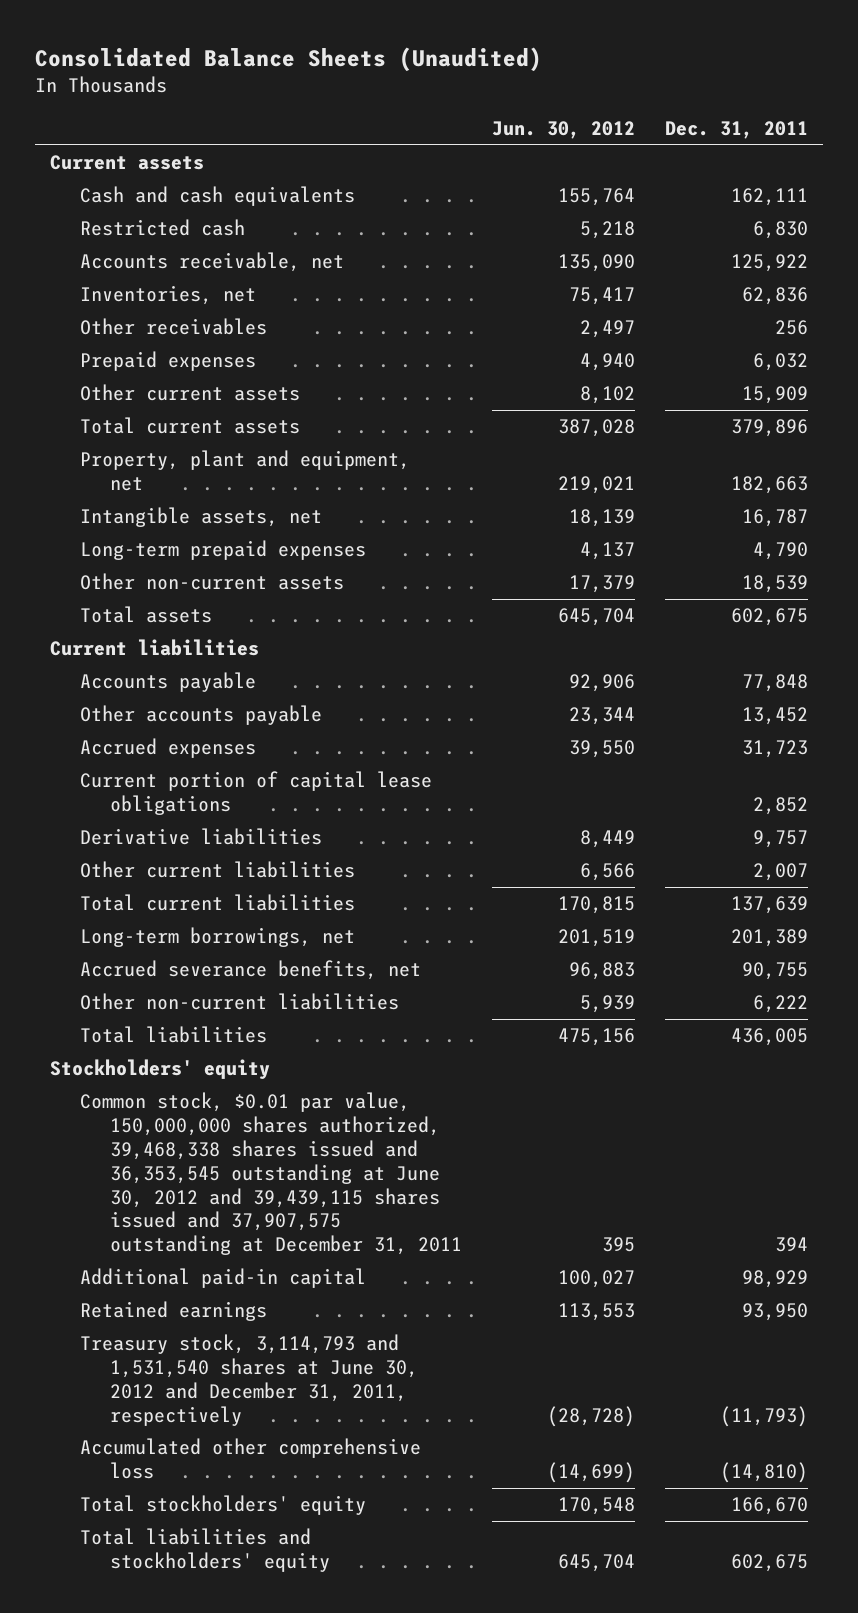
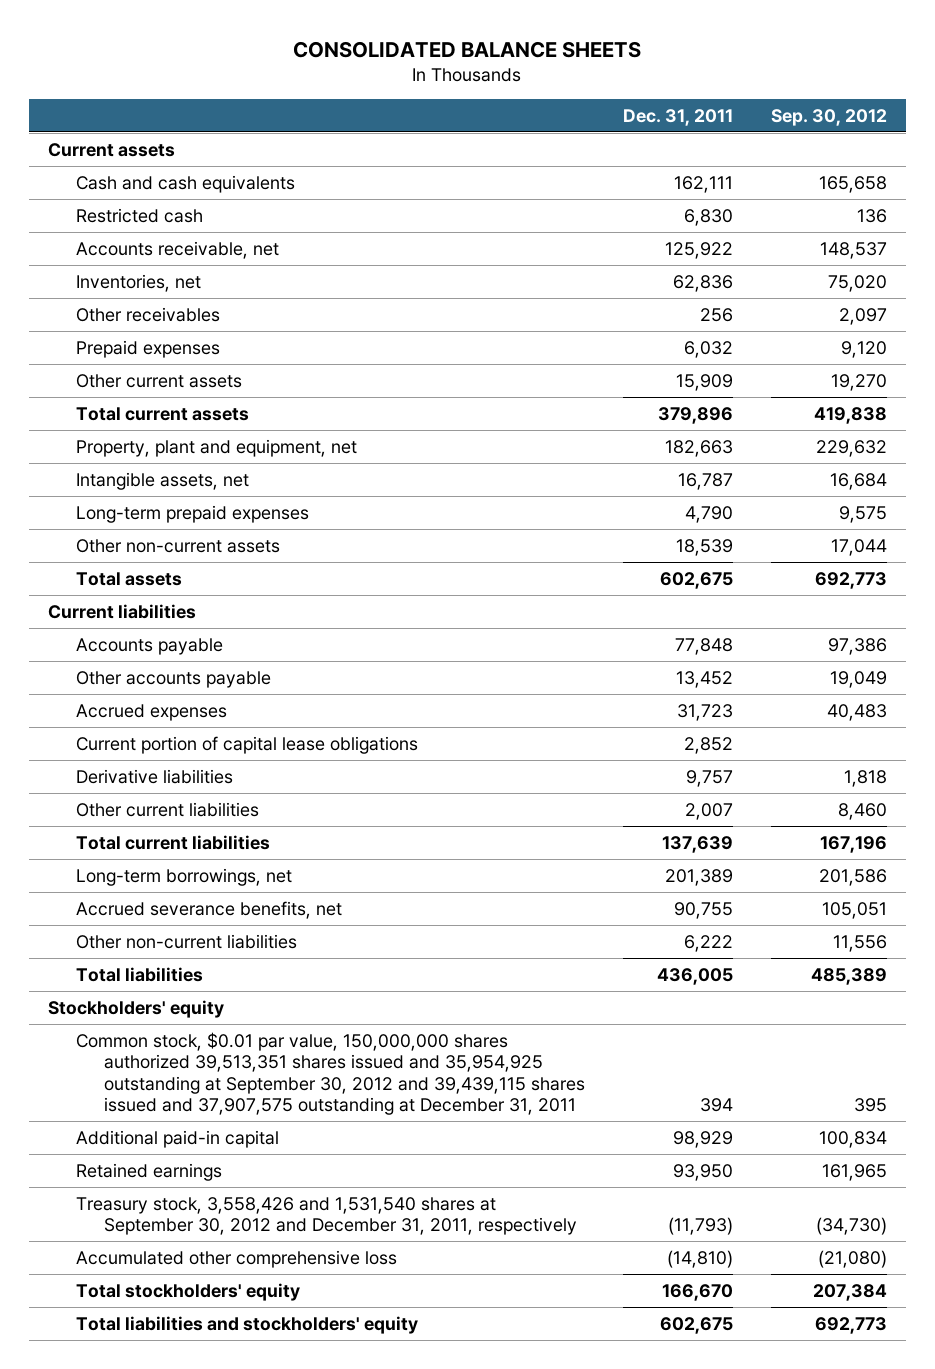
- Consolidated Balance Sheets (Unaudited)
+ CONSOLIDATED BALANCE SHEETS
- | Jun. 30, 2012 | Dec. 31, 2011
+ | Dec. 31, 2011 | Sep. 30, 2012
- Common stock, $0.01 par value, 150,000,000 shares authorized, 39,468,338 shares issued and 36,353,545 outstanding at June 30, 2012 and 39,439,115 shares issued and 37,907,575 outstanding at December 31, 2011 | 395 | 394
+ Common stock, $0.01 par value, 150,000,000 shares authorized 39,513,351 shares issued and 35,954,925 outstanding at September 30, 2012 and 39,439,115 shares issued and 37,907,575 outstanding at December 31, 2011 | 394 | 395
- Treasury stock, 3,114,793 and 1,531,540 shares at June 30, 2012 and December 31, 2011, respectively | (28,728) | (11,793)
+ Treasury stock, 3,558,426 and 1,531,540 shares at September 30, 2012 and December 31, 2011, respectively | (11,793) | (34,730)

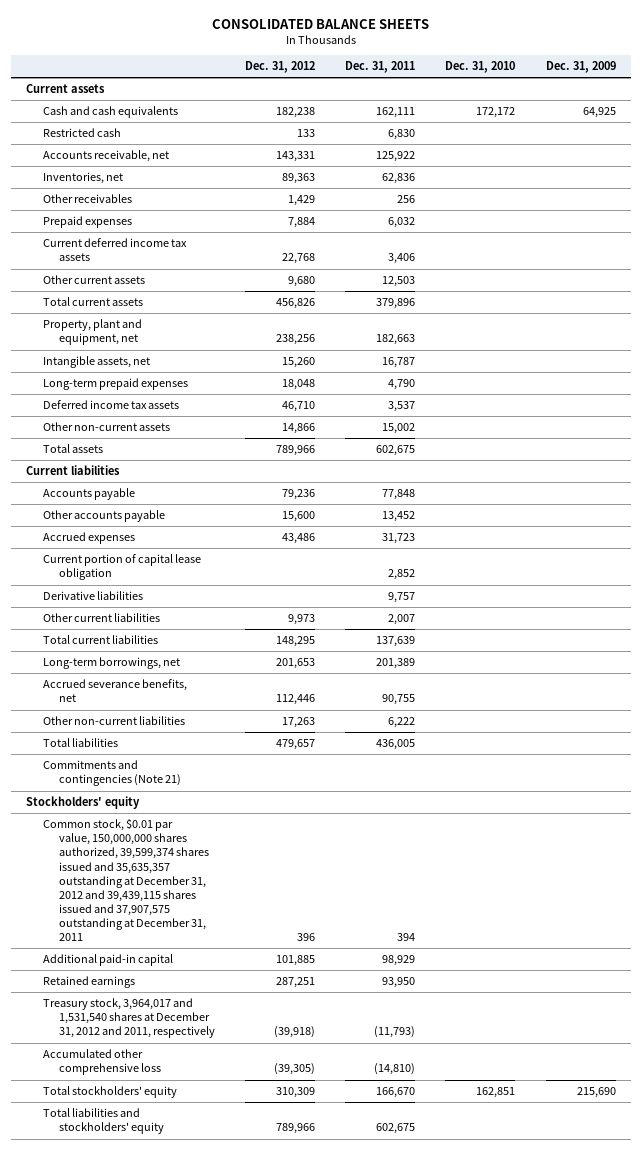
- | Dec. 31, 2011 | Sep. 30, 2012
+ | Dec. 31, 2012 | Dec. 31, 2011 | Dec. 31, 2010 | Dec. 31, 2009
- Other current assets | 15,909 | 19,270
+ Current deferred income tax assets | 22,768 | 3,406 | |
+ Other current assets | 9,680 | 12,503 | |
- Other non-current assets | 18,539 | 17,044
+ Deferred income tax assets | 46,710 | 3,537 | |
+ Other non-current assets | 14,866 | 15,002 | |
- Current portion of capital lease obligations | 2,852 |
+ Current portion of capital lease obligation | | 2,852 | |
+ Commitments and contingencies (Note 21)
- Common stock, $0.01 par value, 150,000,000 shares authorized 39,513,351 shares issued and 35,954,925 outstanding at September 30, 2012 and 39,439,115 shares issued and 37,907,575 outstanding at December 31, 2011 | 394 | 395
+ Common stock, $0.01 par value, 150,000,000 shares authorized, 39,599,374 shares issued and 35,635,357 outstanding at December 31, 2012 and 39,439,115 shares issued and 37,907,575 outstanding at December 31, 2011 | 396 | 394 | |
- Treasury stock, 3,558,426 and 1,531,540 shares at September 30, 2012 and December 31, 2011, respectively | (11,793) | (34,730)
+ Treasury stock, 3,964,017 and 1,531,540 shares at December 31, 2012 and 2011, respectively | (39,918) | (11,793) | |

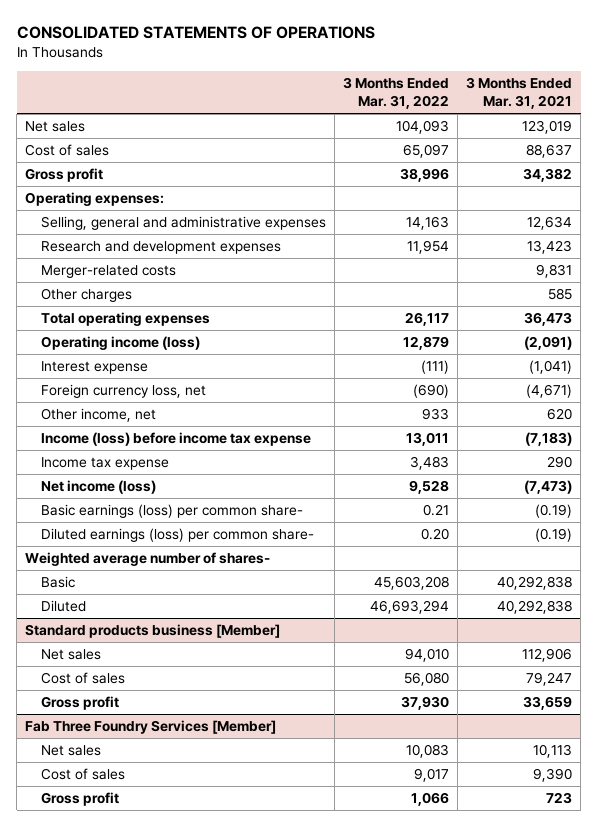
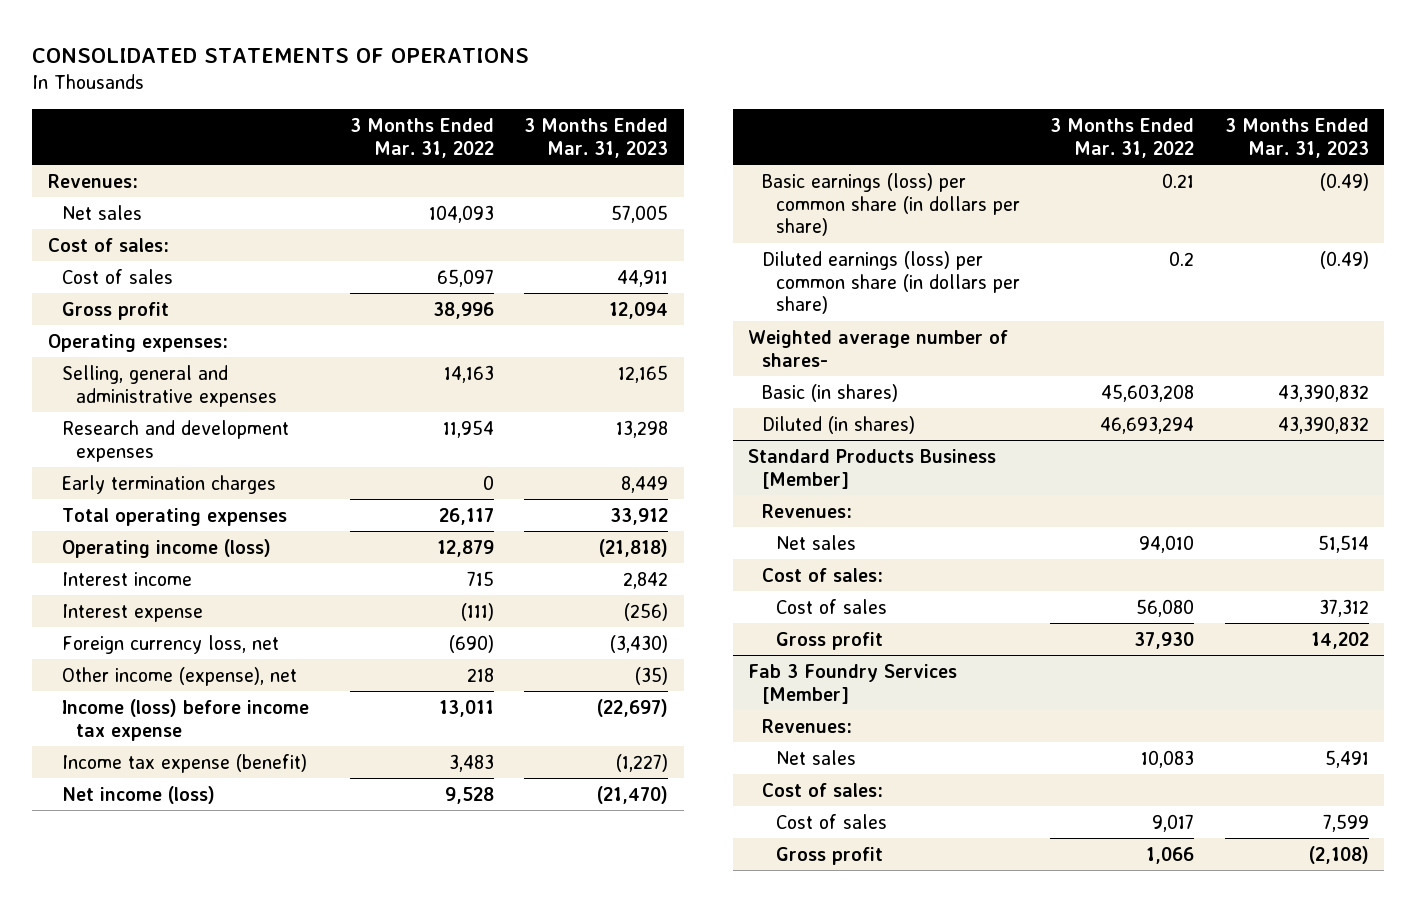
- | 3 Months Ended Mar. 31, 2022 | 3 Months Ended Mar. 31, 2021
+ | 3 Months Ended Mar. 31, 2022 | 3 Months Ended Mar. 31, 2023
+ Revenues:
+ Cost of sales:
- Merger-related costs | | 9,831
- Other charges | | 585
+ Early termination charges | 0 | 8,449
+ Interest income | 715 | 2,842
- Other income, net | 933 | 620
+ Other income (expense), net | 218 | (35)
- Income tax expense | 3,483 | 290
+ Income tax expense (benefit) | 3,483 | (1,227)
- Basic earnings (loss) per common share- | 0.21 | (0.19)
- Diluted earnings (loss) per common share- | 0.20 | (0.19)
+ Basic earnings (loss) per common share (in dollars per share) | 0.21 | (0.49)
+ Diluted earnings (loss) per common share (in dollars per share) | 0.2 | (0.49)
- Basic | 45,603,208 | 40,292,838
- Diluted | 46,693,294 | 40,292,838
- Standard products business [Member]
+ Basic (in shares) | 45,603,208 | 43,390,832
+ Diluted (in shares) | 46,693,294 | 43,390,832
+ Standard Products Business [Member]
+ Revenues:
+ Cost of sales:
- Fab Three Foundry Services [Member]
+ Fab 3 Foundry Services [Member]
+ Revenues:
+ Cost of sales:

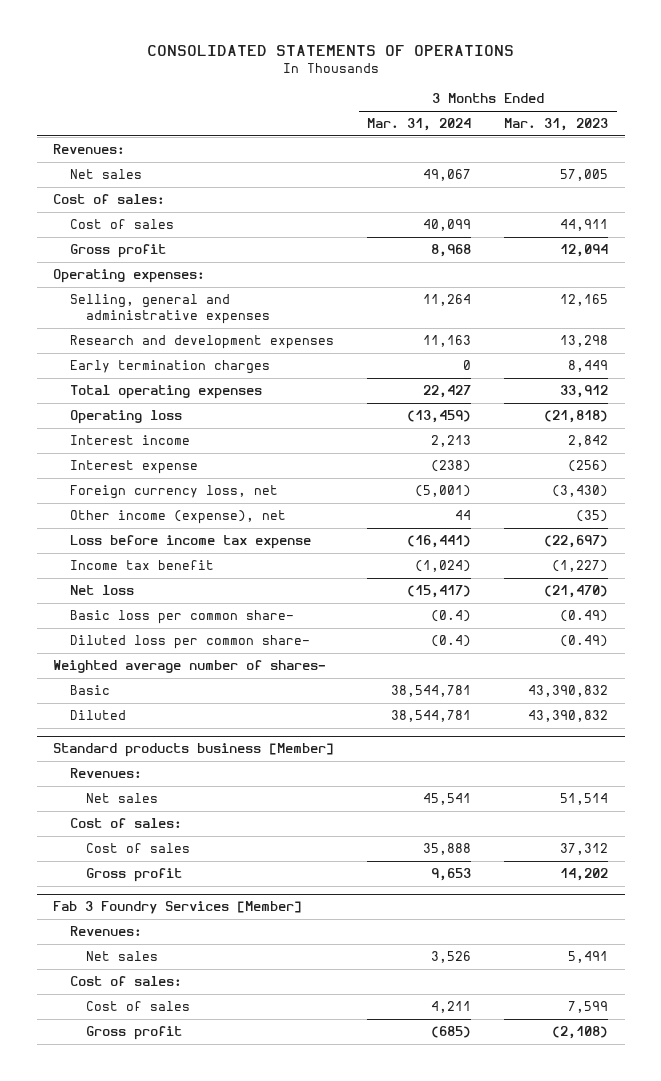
- | 3 Months Ended Mar. 31, 2022 | 3 Months Ended Mar. 31, 2023
+ | 3 Months Ended Mar. 31, 2024 | 3 Months Ended Mar. 31, 2023
- Operating income (loss) | 12,879 | (21,818)
+ Operating loss | (13,459) | (21,818)
- Income (loss) before income tax expense | 13,011 | (22,697)
- Income tax expense (benefit) | 3,483 | (1,227)
- Net income (loss) | 9,528 | (21,470)
- Basic earnings (loss) per common share (in dollars per share) | 0.21 | (0.49)
- Diluted earnings (loss) per common share (in dollars per share) | 0.2 | (0.49)
+ Loss before income tax expense | (16,441) | (22,697)
+ Income tax benefit | (1,024) | (1,227)
+ Net loss | (15,417) | (21,470)
+ Basic loss per common share- | (0.4) | (0.49)
+ Diluted loss per common share- | (0.4) | (0.49)
- Basic (in shares) | 45,603,208 | 43,390,832
- Diluted (in shares) | 46,693,294 | 43,390,832
- Standard Products Business [Member]
+ Basic | 38,544,781 | 43,390,832
+ Diluted | 38,544,781 | 43,390,832
+ Standard products business [Member]

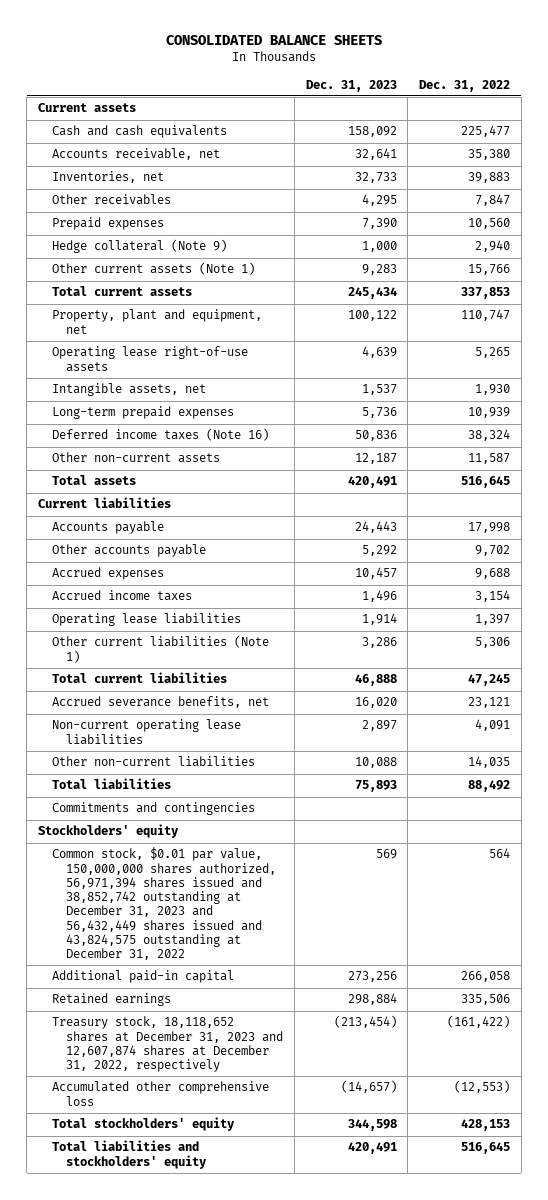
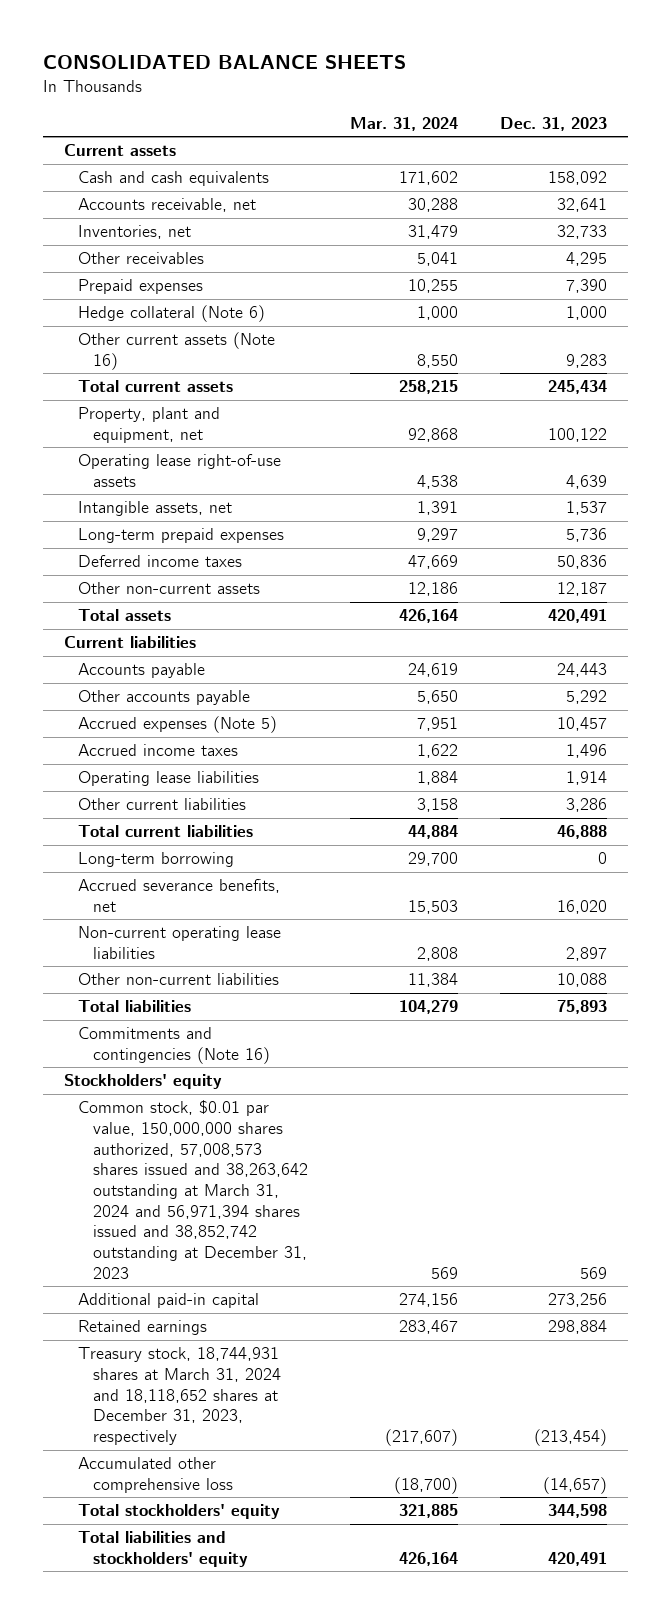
- | Dec. 31, 2023 | Dec. 31, 2022
+ | Mar. 31, 2024 | Dec. 31, 2023
- Hedge collateral (Note 9) | 1,000 | 2,940
- Other current assets (Note 1) | 9,283 | 15,766
+ Hedge collateral (Note 6) | 1,000 | 1,000
+ Other current assets (Note 16) | 8,550 | 9,283
- Deferred income taxes (Note 16) | 50,836 | 38,324
+ Deferred income taxes | 47,669 | 50,836
- Accrued expenses | 10,457 | 9,688
+ Accrued expenses (Note 5) | 7,951 | 10,457
- Other current liabilities (Note 1) | 3,286 | 5,306
+ Other current liabilities | 3,158 | 3,286
+ Long-term borrowing | 29,700 | 0
- Commitments and contingencies
+ Commitments and contingencies (Note 16)
- Common stock, $0.01 par value, 150,000,000 shares authorized, 56,971,394 shares issued and 38,852,742 outstanding at December 31, 2023 and 56,432,449 shares issued and 43,824,575 outstanding at December 31, 2022 | 569 | 564
+ Common stock, $0.01 par value, 150,000,000 shares authorized, 57,008,573 shares issued and 38,263,642 outstanding at March 31, 2024 and 56,971,394 shares issued and 38,852,742 outstanding at December 31, 2023 | 569 | 569
- Treasury stock, 18,118,652 shares at December 31, 2023 and 12,607,874 shares at December 31, 2022, respectively | (213,454) | (161,422)
+ Treasury stock, 18,744,931 shares at March 31, 2024 and 18,118,652 shares at December 31, 2023, respectively | (217,607) | (213,454)

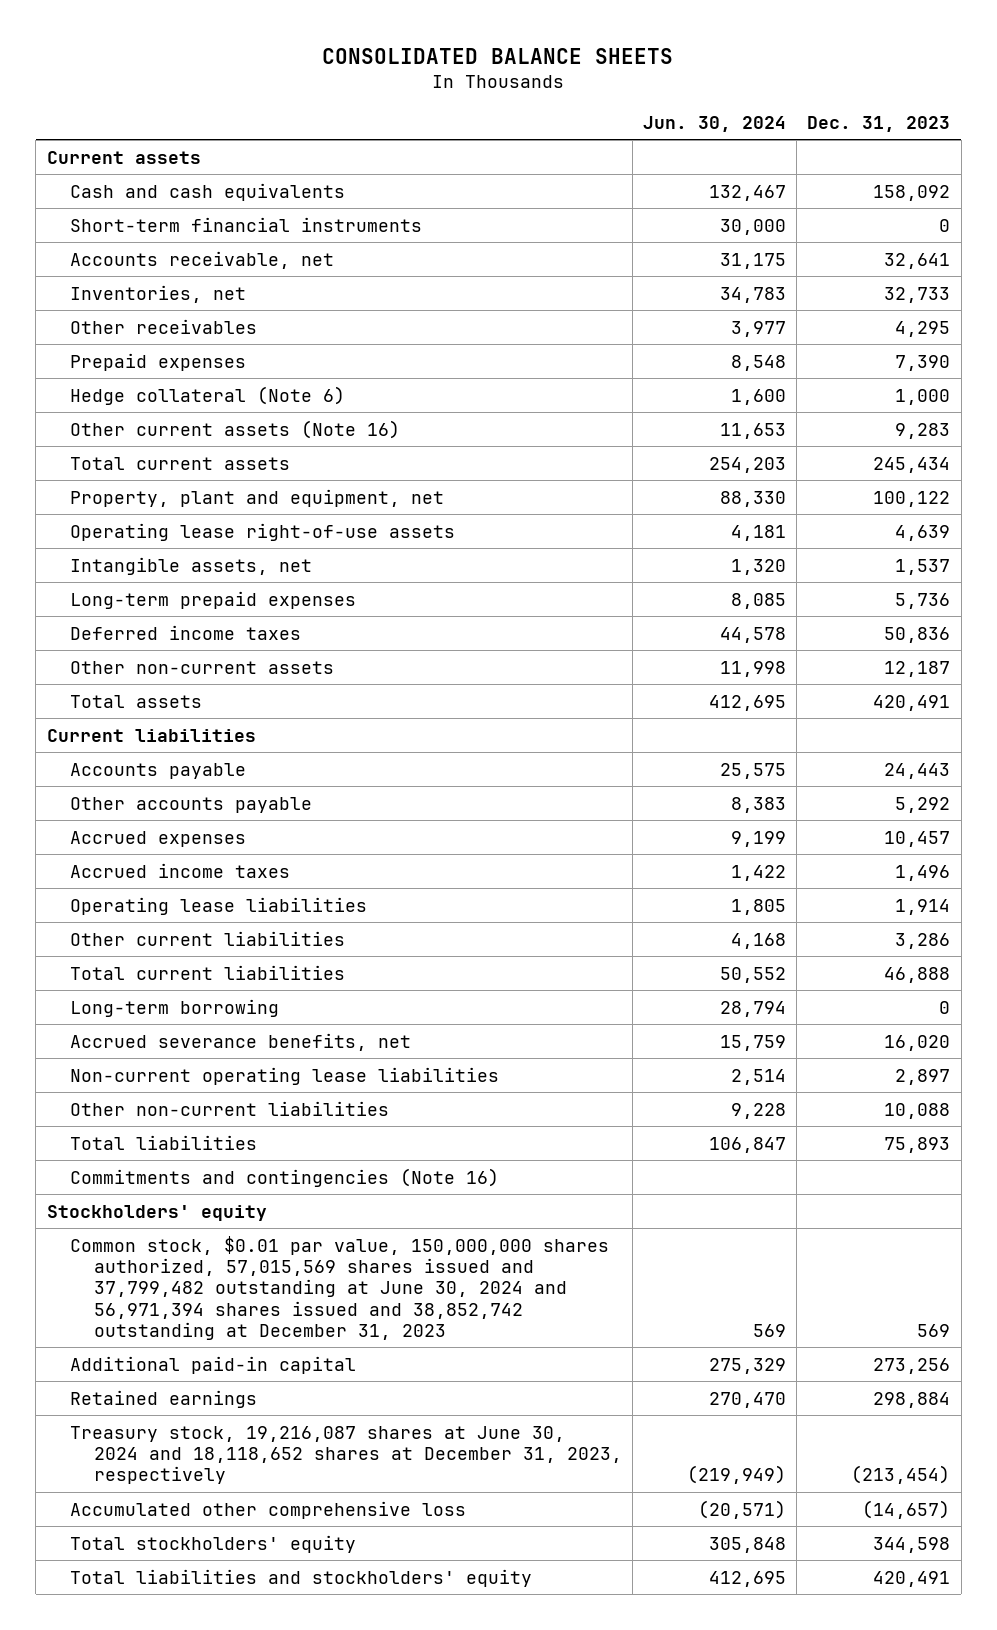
- | Mar. 31, 2024 | Dec. 31, 2023
+ | Jun. 30, 2024 | Dec. 31, 2023
+ Short-term financial instruments | 30,000 | 0
- Accrued expenses (Note 5) | 7,951 | 10,457
+ Accrued expenses | 9,199 | 10,457
- Common stock, $0.01 par value, 150,000,000 shares authorized, 57,008,573 shares issued and 38,263,642 outstanding at March 31, 2024 and 56,971,394 shares issued and 38,852,742 outstanding at December 31, 2023 | 569 | 569
+ Common stock, $0.01 par value, 150,000,000 shares authorized, 57,015,569 shares issued and 37,799,482 outstanding at June 30, 2024 and 56,971,394 shares issued and 38,852,742 outstanding at December 31, 2023 | 569 | 569
- Treasury stock, 18,744,931 shares at March 31, 2024 and 18,118,652 shares at December 31, 2023, respectively | (217,607) | (213,454)
+ Treasury stock, 19,216,087 shares at June 30, 2024 and 18,118,652 shares at December 31, 2023, respectively | (219,949) | (213,454)

